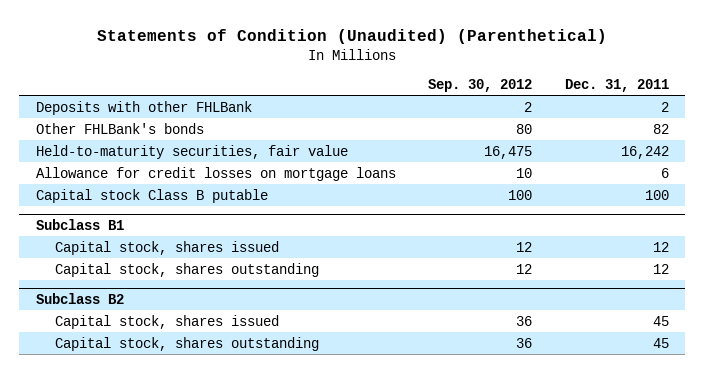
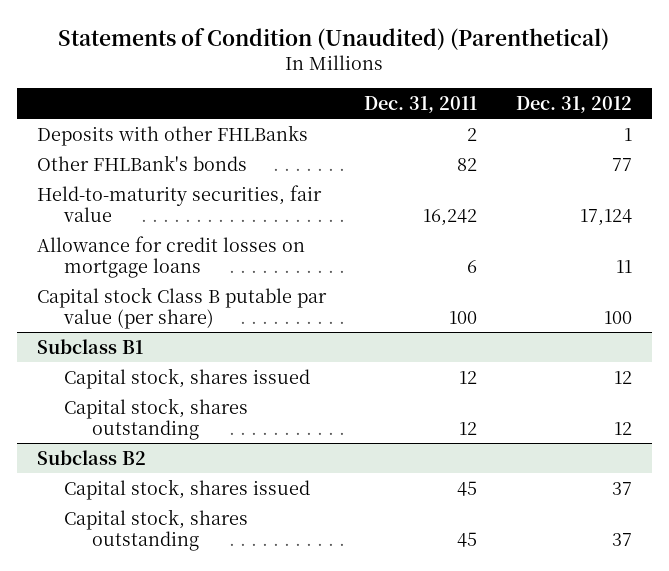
- | Sep. 30, 2012 | Dec. 31, 2011
+ | Dec. 31, 2011 | Dec. 31, 2012
- Deposits with other FHLBank | 2 | 2
+ Deposits with other FHLBanks | 2 | 1
- Capital stock Class B putable | 100 | 100
+ Capital stock Class B putable par value (per share) | 100 | 100

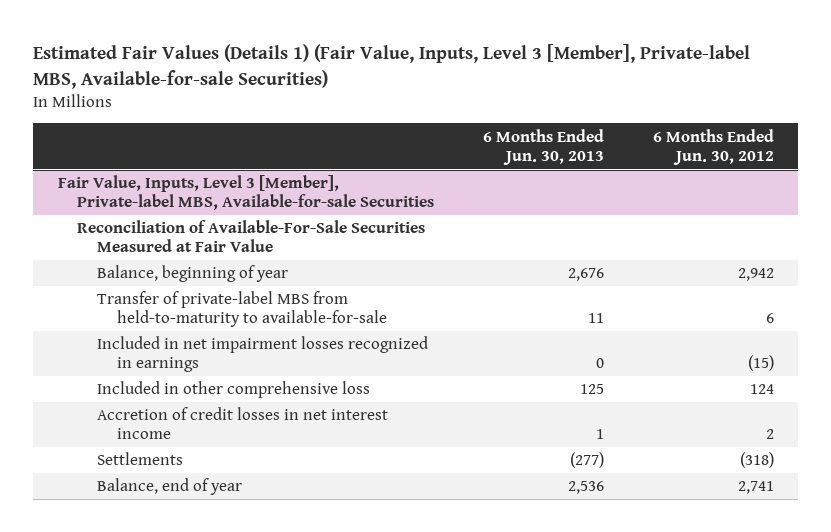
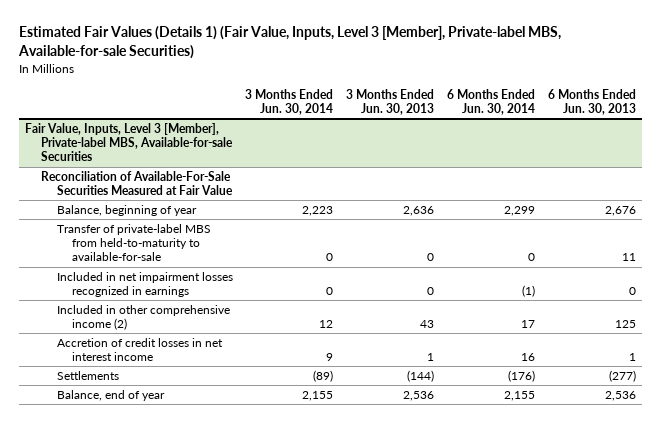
- | 6 Months Ended Jun. 30, 2013 | 6 Months Ended Jun. 30, 2012
+ | 3 Months Ended Jun. 30, 2014 | 3 Months Ended Jun. 30, 2013 | 6 Months Ended Jun. 30, 2014 | 6 Months Ended Jun. 30, 2013
@ Fair Value, Inputs, Level 3 [Member], Private-label MBS, Available-for-sale Securities
- Included in other comprehensive loss | 125 | 124
+ Included in other comprehensive income (2) | 12 | 43 | 17 | 125

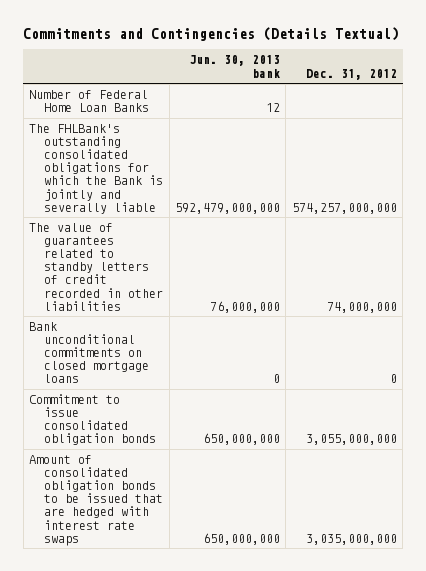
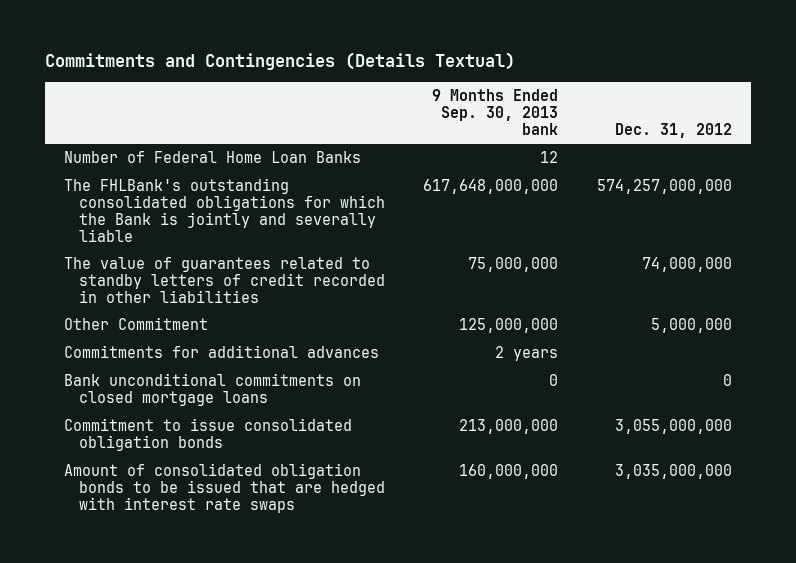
- | Jun. 30, 2013 bank | Dec. 31, 2012
+ | 9 Months Ended Sep. 30, 2013 bank | Dec. 31, 2012
+ Other Commitment | 125,000,000 | 5,000,000
+ Commitments for additional advances | 2 years |

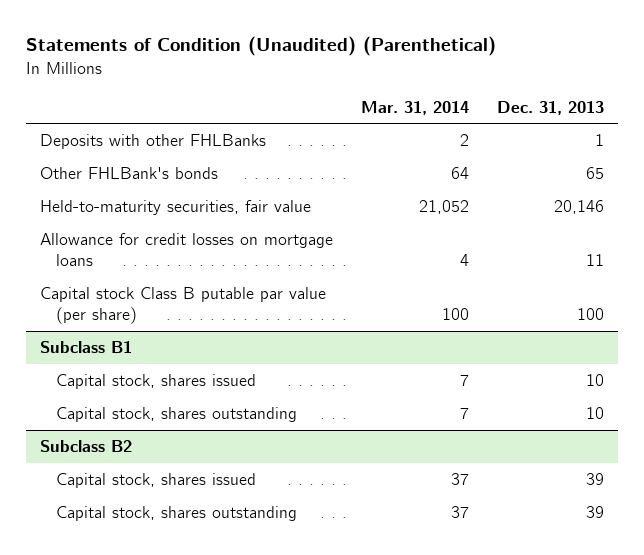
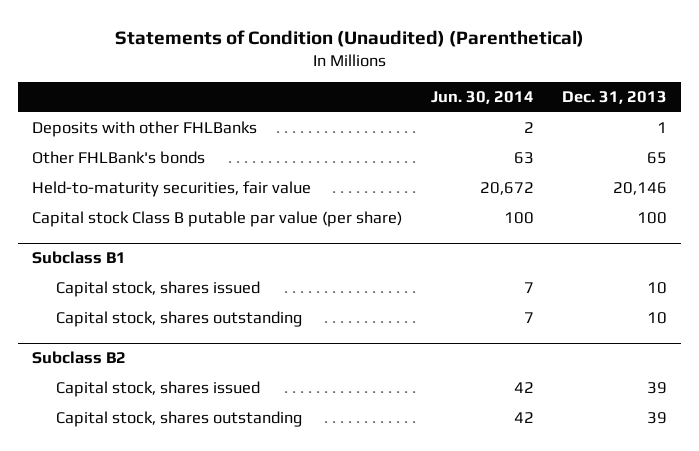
- | Mar. 31, 2014 | Dec. 31, 2013
+ | Jun. 30, 2014 | Dec. 31, 2013
- Allowance for credit losses on mortgage loans | 4 | 11

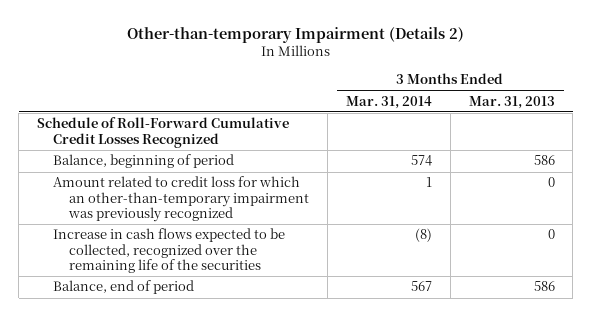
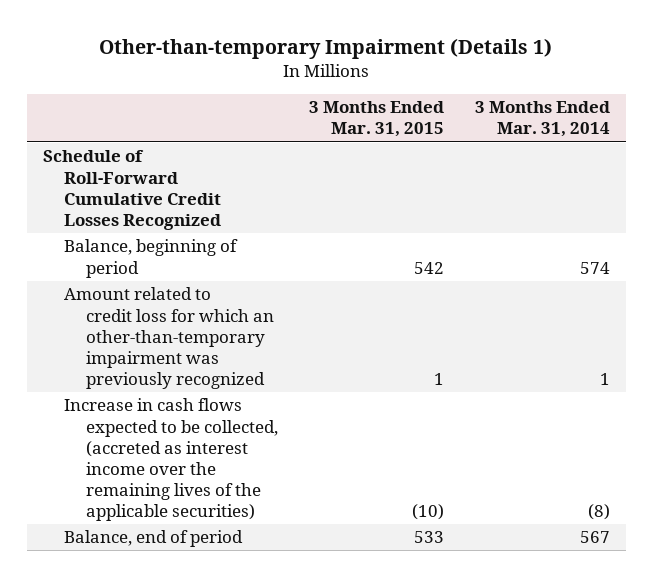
- Other-than-temporary Impairment (Details 2)
+ Other-than-temporary Impairment (Details 1)
- | 3 Months Ended Mar. 31, 2014 | 3 Months Ended Mar. 31, 2013
+ | 3 Months Ended Mar. 31, 2015 | 3 Months Ended Mar. 31, 2014
- Increase in cash flows expected to be collected, recognized over the remaining life of the securities | (8) | 0
+ Increase in cash flows expected to be collected, (accreted as interest income over the remaining lives of the applicable securities) | (10) | (8)

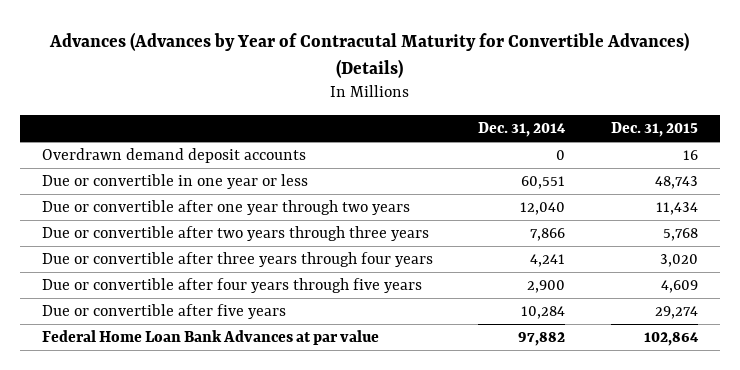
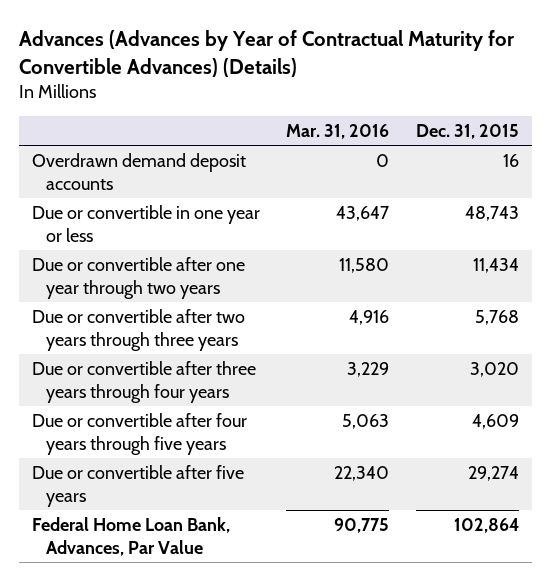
- Advances (Advances by Year of Contracutal Maturity for Convertible Advances) (Details)
+ Advances (Advances by Year of Contractual Maturity for Convertible Advances) (Details)
- | Dec. 31, 2014 | Dec. 31, 2015
+ | Mar. 31, 2016 | Dec. 31, 2015
- Federal Home Loan Bank Advances at par value | 97,882 | 102,864
+ Federal Home Loan Bank, Advances, Par Value | 90,775 | 102,864

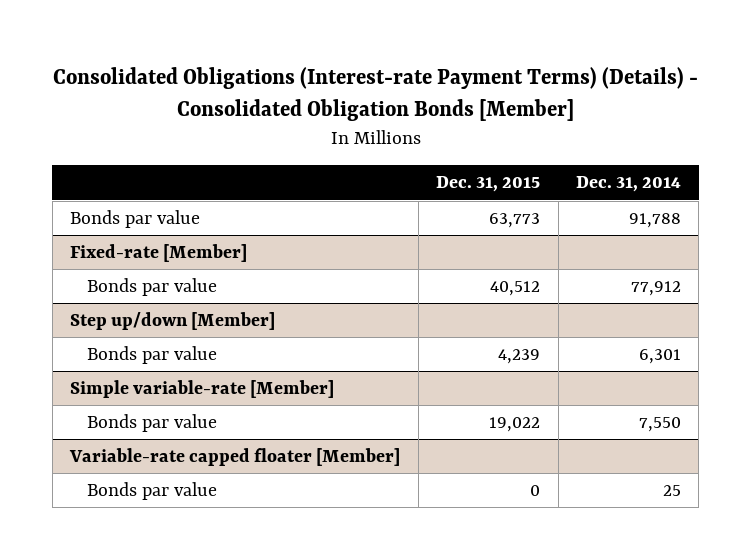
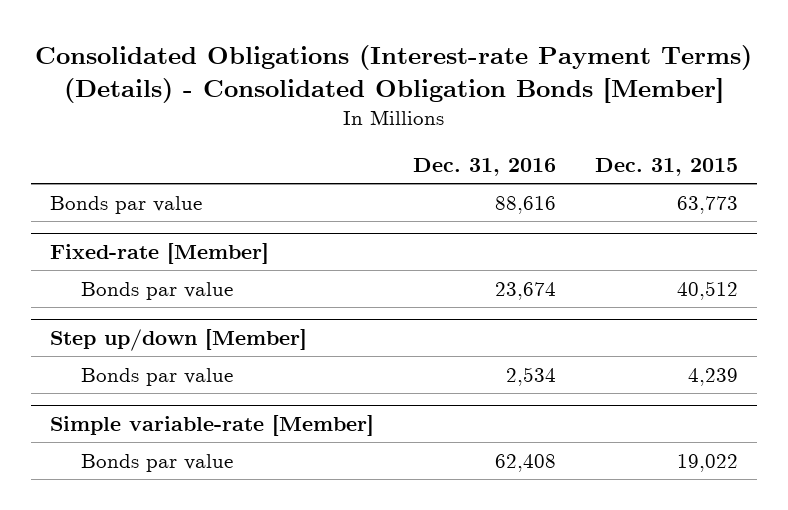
- | Dec. 31, 2015 | Dec. 31, 2014
+ | Dec. 31, 2016 | Dec. 31, 2015
- Variable-rate capped floater [Member]
- Bonds par value | 0 | 25

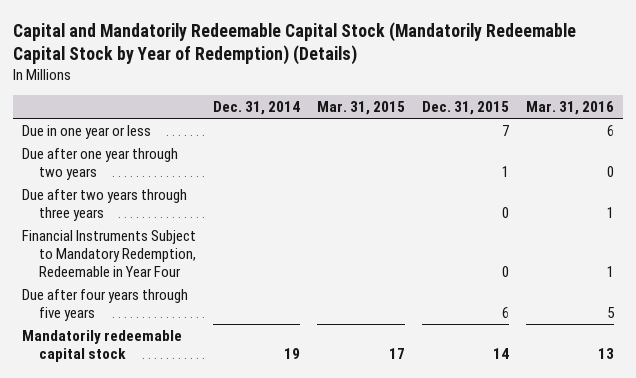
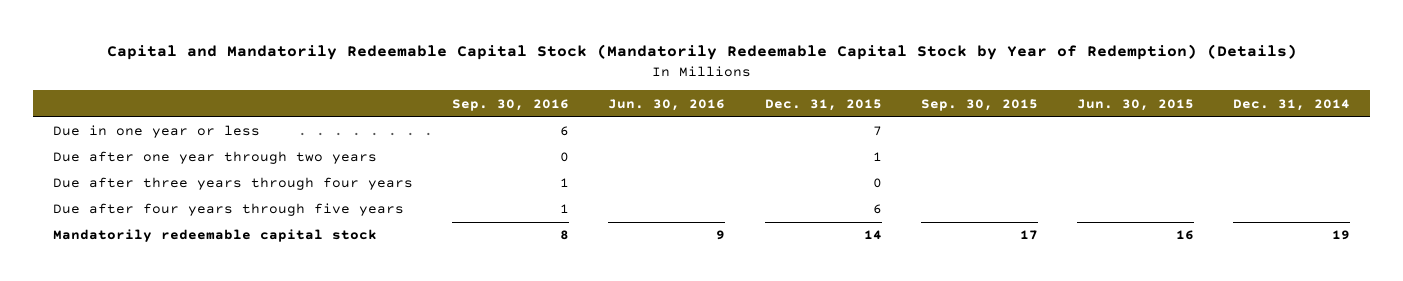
- | Dec. 31, 2014 | Mar. 31, 2015 | Dec. 31, 2015 | Mar. 31, 2016
+ | Sep. 30, 2016 | Jun. 30, 2016 | Dec. 31, 2015 | Sep. 30, 2015 | Jun. 30, 2015 | Dec. 31, 2014
- Due after two years through three years | | | 0 | 1
- Financial Instruments Subject to Mandatory Redemption, Redeemable in Year Four | | | 0 | 1
+ Due after three years through four years | 1 | | 0 | | |

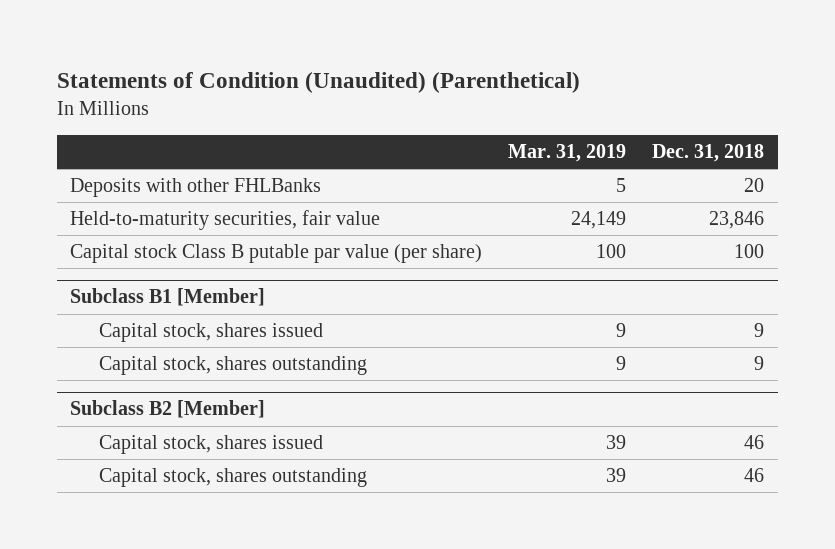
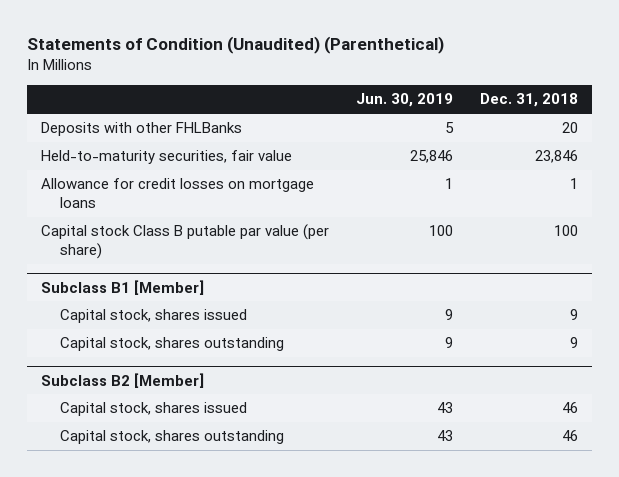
- | Mar. 31, 2019 | Dec. 31, 2018
+ | Jun. 30, 2019 | Dec. 31, 2018
+ Allowance for credit losses on mortgage loans | 1 | 1

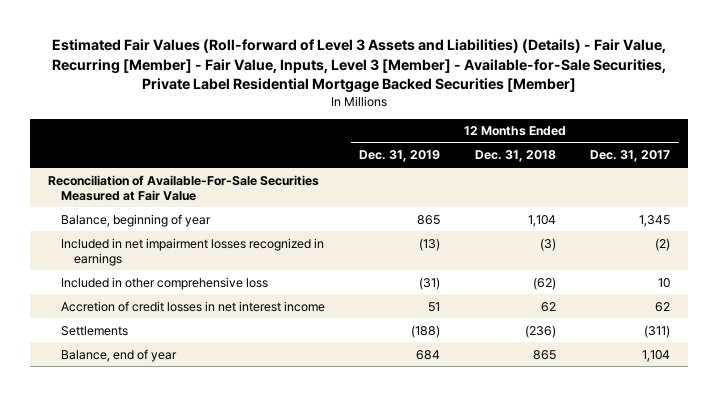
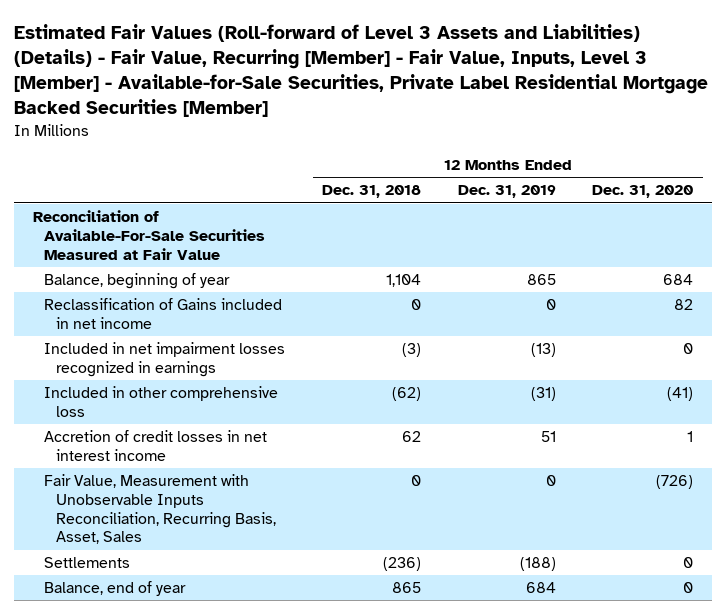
- | 12 Months Ended Dec. 31, 2019 | 12 Months Ended Dec. 31, 2018 | 12 Months Ended Dec. 31, 2017
+ | 12 Months Ended Dec. 31, 2018 | 12 Months Ended Dec. 31, 2019 | 12 Months Ended Dec. 31, 2020
+ Reclassification of Gains included in net income | 0 | 0 | 82
+ Fair Value, Measurement with Unobservable Inputs Reconciliation, Recurring Basis, Asset, Sales | 0 | 0 | (726)

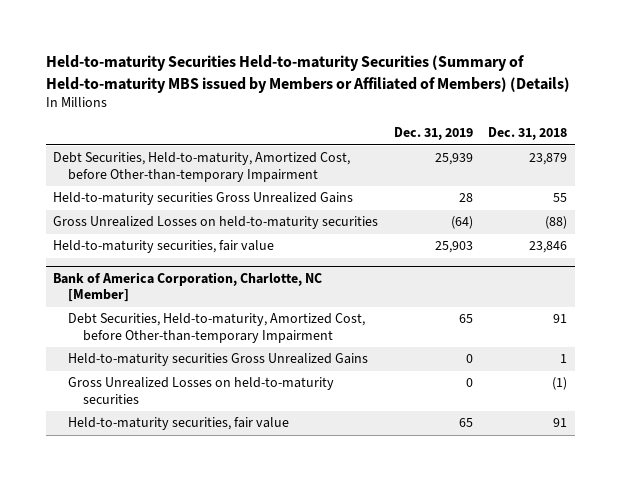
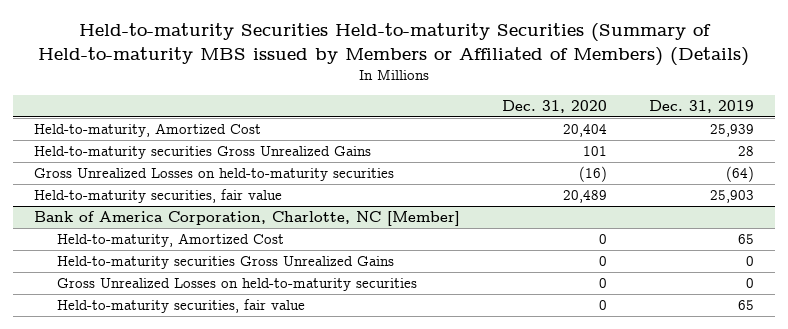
- | Dec. 31, 2019 | Dec. 31, 2018
+ | Dec. 31, 2020 | Dec. 31, 2019
- Debt Securities, Held-to-maturity, Amortized Cost, before Other-than-temporary Impairment | 25,939 | 23,879
+ Held-to-maturity, Amortized Cost | 20,404 | 25,939
@ Bank of America Corporation, Charlotte, NC [Member]
- Debt Securities, Held-to-maturity, Amortized Cost, before Other-than-temporary Impairment | 65 | 91
+ Held-to-maturity, Amortized Cost | 0 | 65

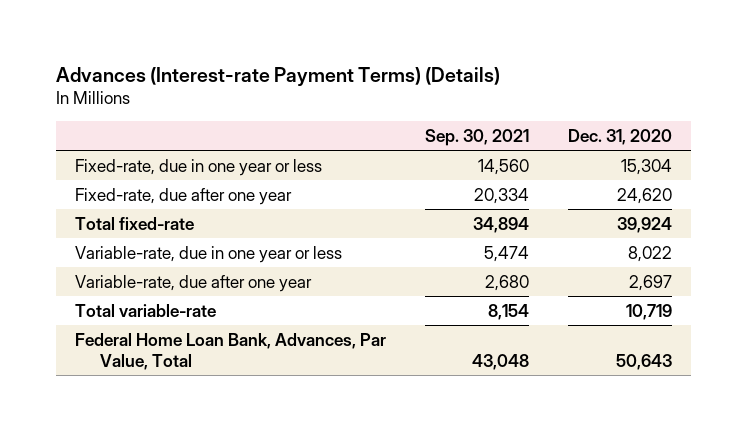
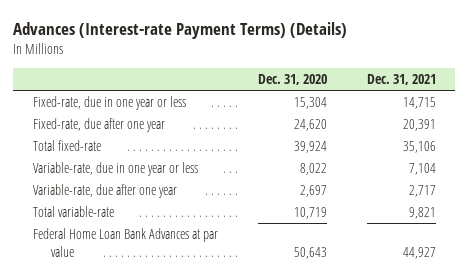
- | Sep. 30, 2021 | Dec. 31, 2020
+ | Dec. 31, 2020 | Dec. 31, 2021
- Federal Home Loan Bank, Advances, Par Value, Total | 43,048 | 50,643
+ Federal Home Loan Bank Advances at par value | 50,643 | 44,927

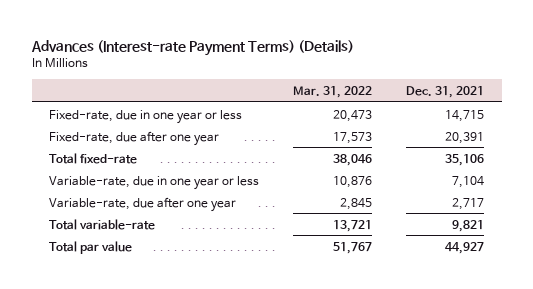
- | Dec. 31, 2020 | Dec. 31, 2021
+ | Mar. 31, 2022 | Dec. 31, 2021
- Federal Home Loan Bank Advances at par value | 50,643 | 44,927
+ Total par value | 51,767 | 44,927

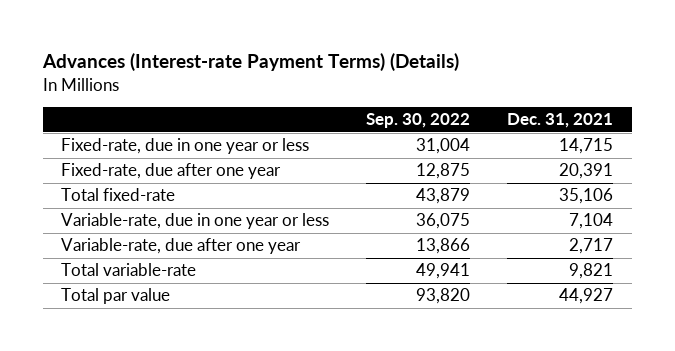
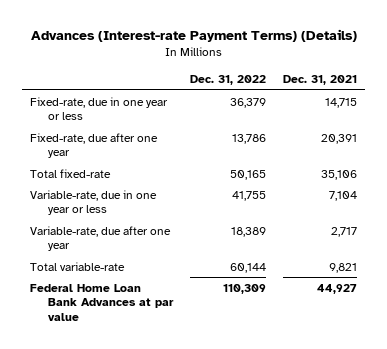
- | Sep. 30, 2022 | Dec. 31, 2021
+ | Dec. 31, 2022 | Dec. 31, 2021
- Total par value | 93,820 | 44,927
+ Federal Home Loan Bank Advances at par value | 110,309 | 44,927

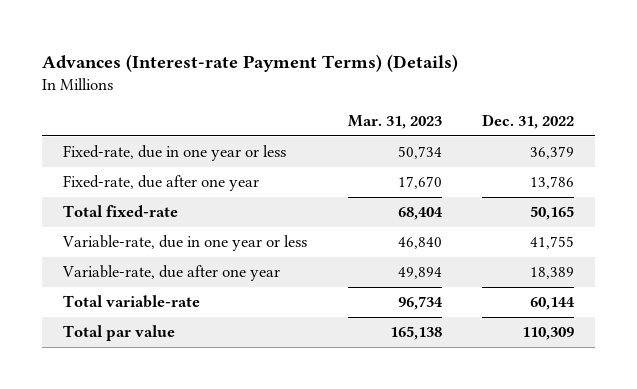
- | Dec. 31, 2022 | Dec. 31, 2021
+ | Mar. 31, 2023 | Dec. 31, 2022
- Federal Home Loan Bank Advances at par value | 110,309 | 44,927
+ Total par value | 165,138 | 110,309

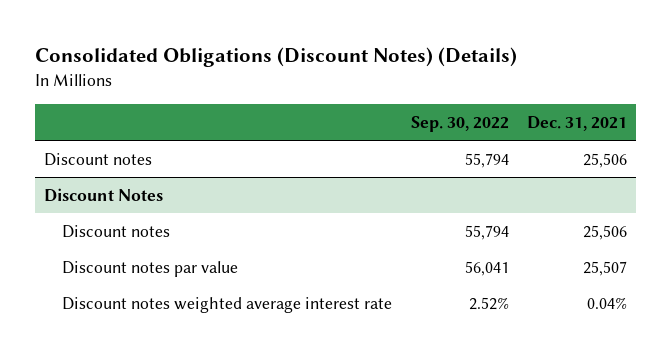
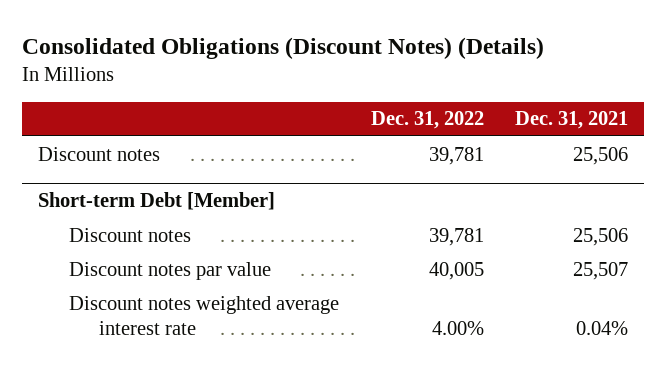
- | Sep. 30, 2022 | Dec. 31, 2021
+ | Dec. 31, 2022 | Dec. 31, 2021
- Discount Notes
+ Short-term Debt [Member]

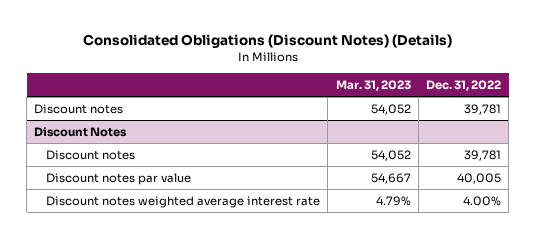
- | Dec. 31, 2022 | Dec. 31, 2021
+ | Mar. 31, 2023 | Dec. 31, 2022
- Short-term Debt [Member]
+ Discount Notes

